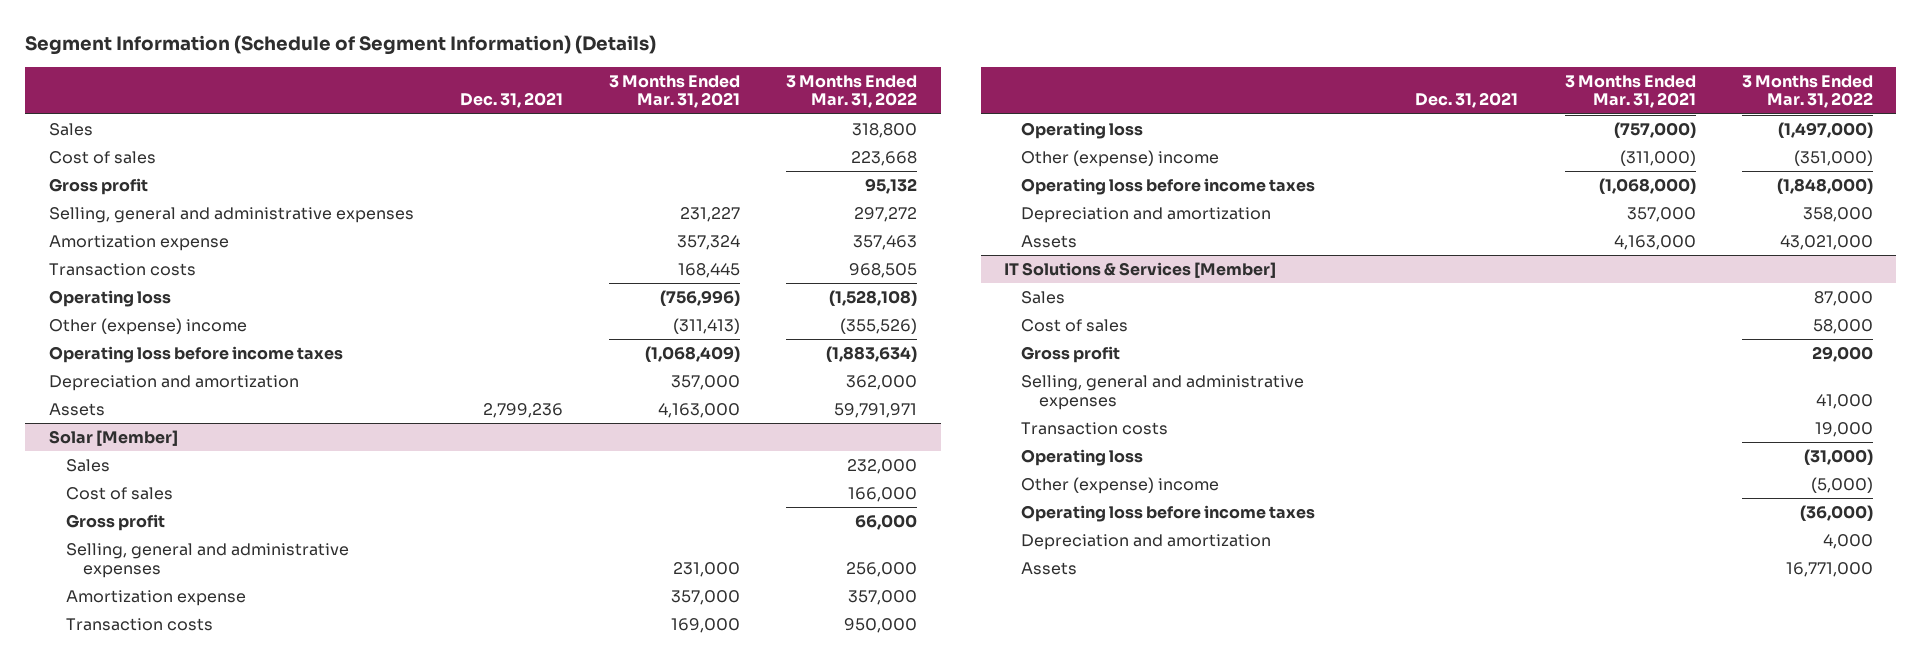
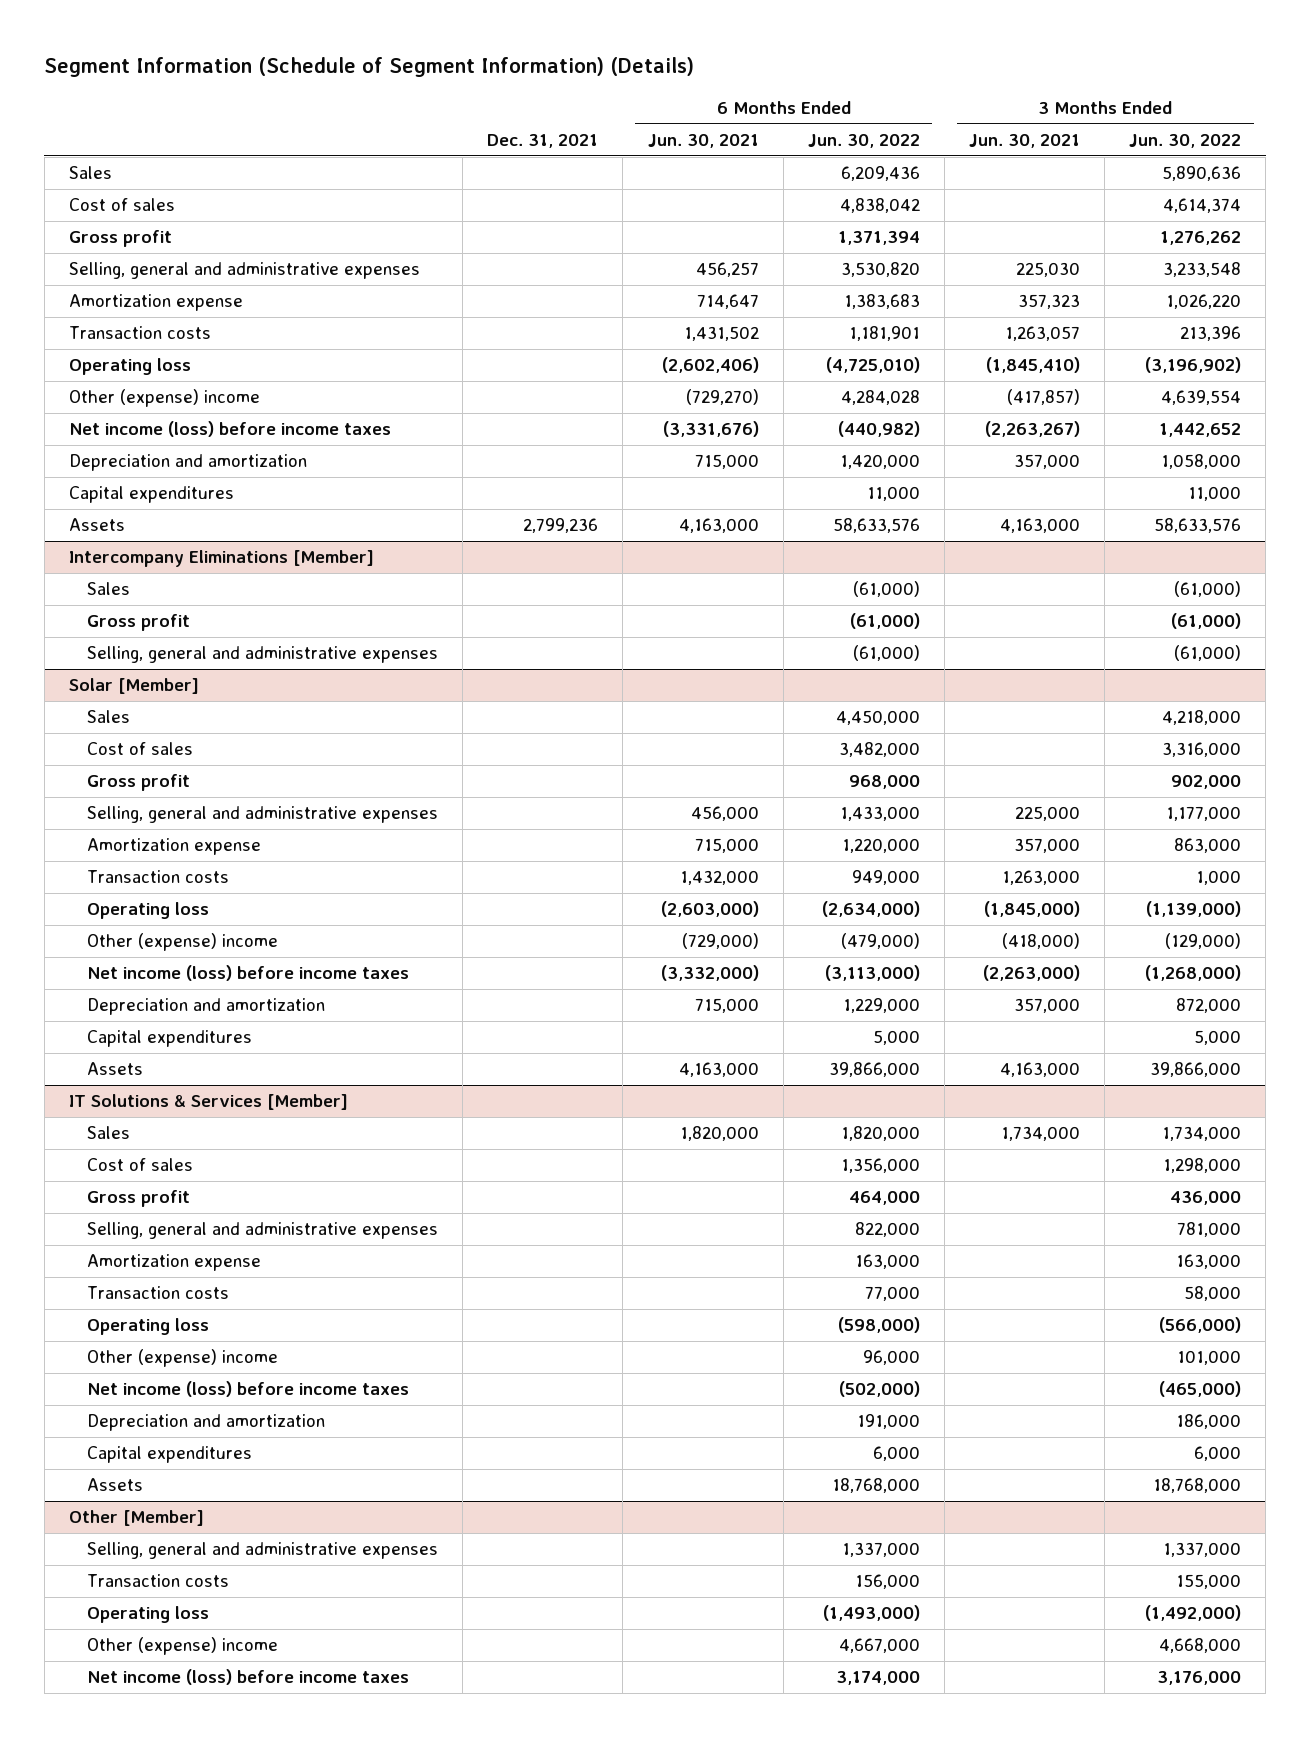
- | Dec. 31, 2021 | 3 Months Ended Mar. 31, 2021 | 3 Months Ended Mar. 31, 2022
+ | Dec. 31, 2021 | 6 Months Ended Jun. 30, 2021 | 6 Months Ended Jun. 30, 2022 | 3 Months Ended Jun. 30, 2021 | 3 Months Ended Jun. 30, 2022
- Operating loss before income taxes | | (1,068,409) | (1,883,634)
+ Net income (loss) before income taxes | | (3,331,676) | (440,982) | (2,263,267) | 1,442,652
+ Capital expenditures | | | 11,000 | | 11,000
+ Intercompany Eliminations [Member]
+ Sales | | | (61,000) | | (61,000)
+ Gross profit | | | (61,000) | | (61,000)
+ Selling, general and administrative expenses | | | (61,000) | | (61,000)
@ Solar [Member]
- Operating loss before income taxes | | (1,068,000) | (1,848,000)
+ Net income (loss) before income taxes | | (3,332,000) | (3,113,000) | (2,263,000) | (1,268,000)
+ Capital expenditures | | | 5,000 | | 5,000
@ IT Solutions & Services [Member]
+ Amortization expense | | | 163,000 | | 163,000
- Operating loss before income taxes | | | (36,000)
+ Net income (loss) before income taxes | | | (502,000) | | (465,000)
+ Capital expenditures | | | 6,000 | | 6,000
+ Other [Member]
+ Selling, general and administrative expenses | | | 1,337,000 | | 1,337,000
+ Transaction costs | | | 156,000 | | 155,000
+ Operating loss | | | (1,493,000) | | (1,492,000)
+ Other (expense) income | | | 4,667,000 | | 4,668,000
+ Net income (loss) before income taxes | | | 3,174,000 | | 3,176,000

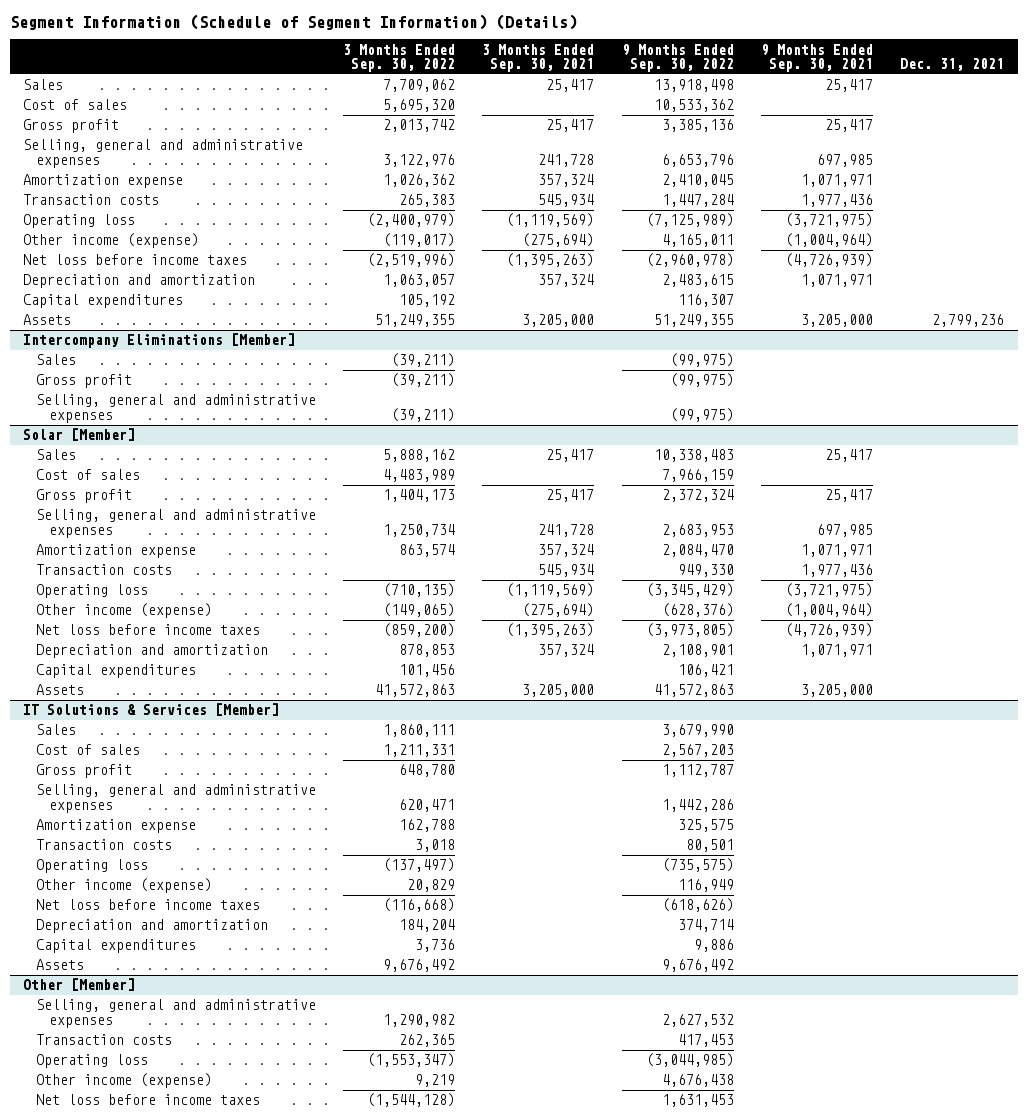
- | Dec. 31, 2021 | 6 Months Ended Jun. 30, 2021 | 6 Months Ended Jun. 30, 2022 | 3 Months Ended Jun. 30, 2021 | 3 Months Ended Jun. 30, 2022
+ | 3 Months Ended Sep. 30, 2022 | 3 Months Ended Sep. 30, 2021 | 9 Months Ended Sep. 30, 2022 | 9 Months Ended Sep. 30, 2021 | Dec. 31, 2021
- Other (expense) income | | (729,270) | 4,284,028 | (417,857) | 4,639,554
- Net income (loss) before income taxes | | (3,331,676) | (440,982) | (2,263,267) | 1,442,652
+ Other income (expense) | (119,017) | (275,694) | 4,165,011 | (1,004,964) |
+ Net loss before income taxes | (2,519,996) | (1,395,263) | (2,960,978) | (4,726,939) |
@ Solar [Member]
- Other (expense) income | | (729,000) | (479,000) | (418,000) | (129,000)
- Net income (loss) before income taxes | | (3,332,000) | (3,113,000) | (2,263,000) | (1,268,000)
+ Other income (expense) | (149,065) | (275,694) | (628,376) | (1,004,964) |
+ Net loss before income taxes | (859,200) | (1,395,263) | (3,973,805) | (4,726,939) |
@ IT Solutions & Services [Member]
- Other (expense) income | | | 96,000 | | 101,000
- Net income (loss) before income taxes | | | (502,000) | | (465,000)
+ Other income (expense) | 20,829 | | 116,949 | |
+ Net loss before income taxes | (116,668) | | (618,626) | |
@ Other [Member]
- Other (expense) income | | | 4,667,000 | | 4,668,000
- Net income (loss) before income taxes | | | 3,174,000 | | 3,176,000
+ Other income (expense) | 9,219 | | 4,676,438 | |
+ Net loss before income taxes | (1,544,128) | | 1,631,453 | |

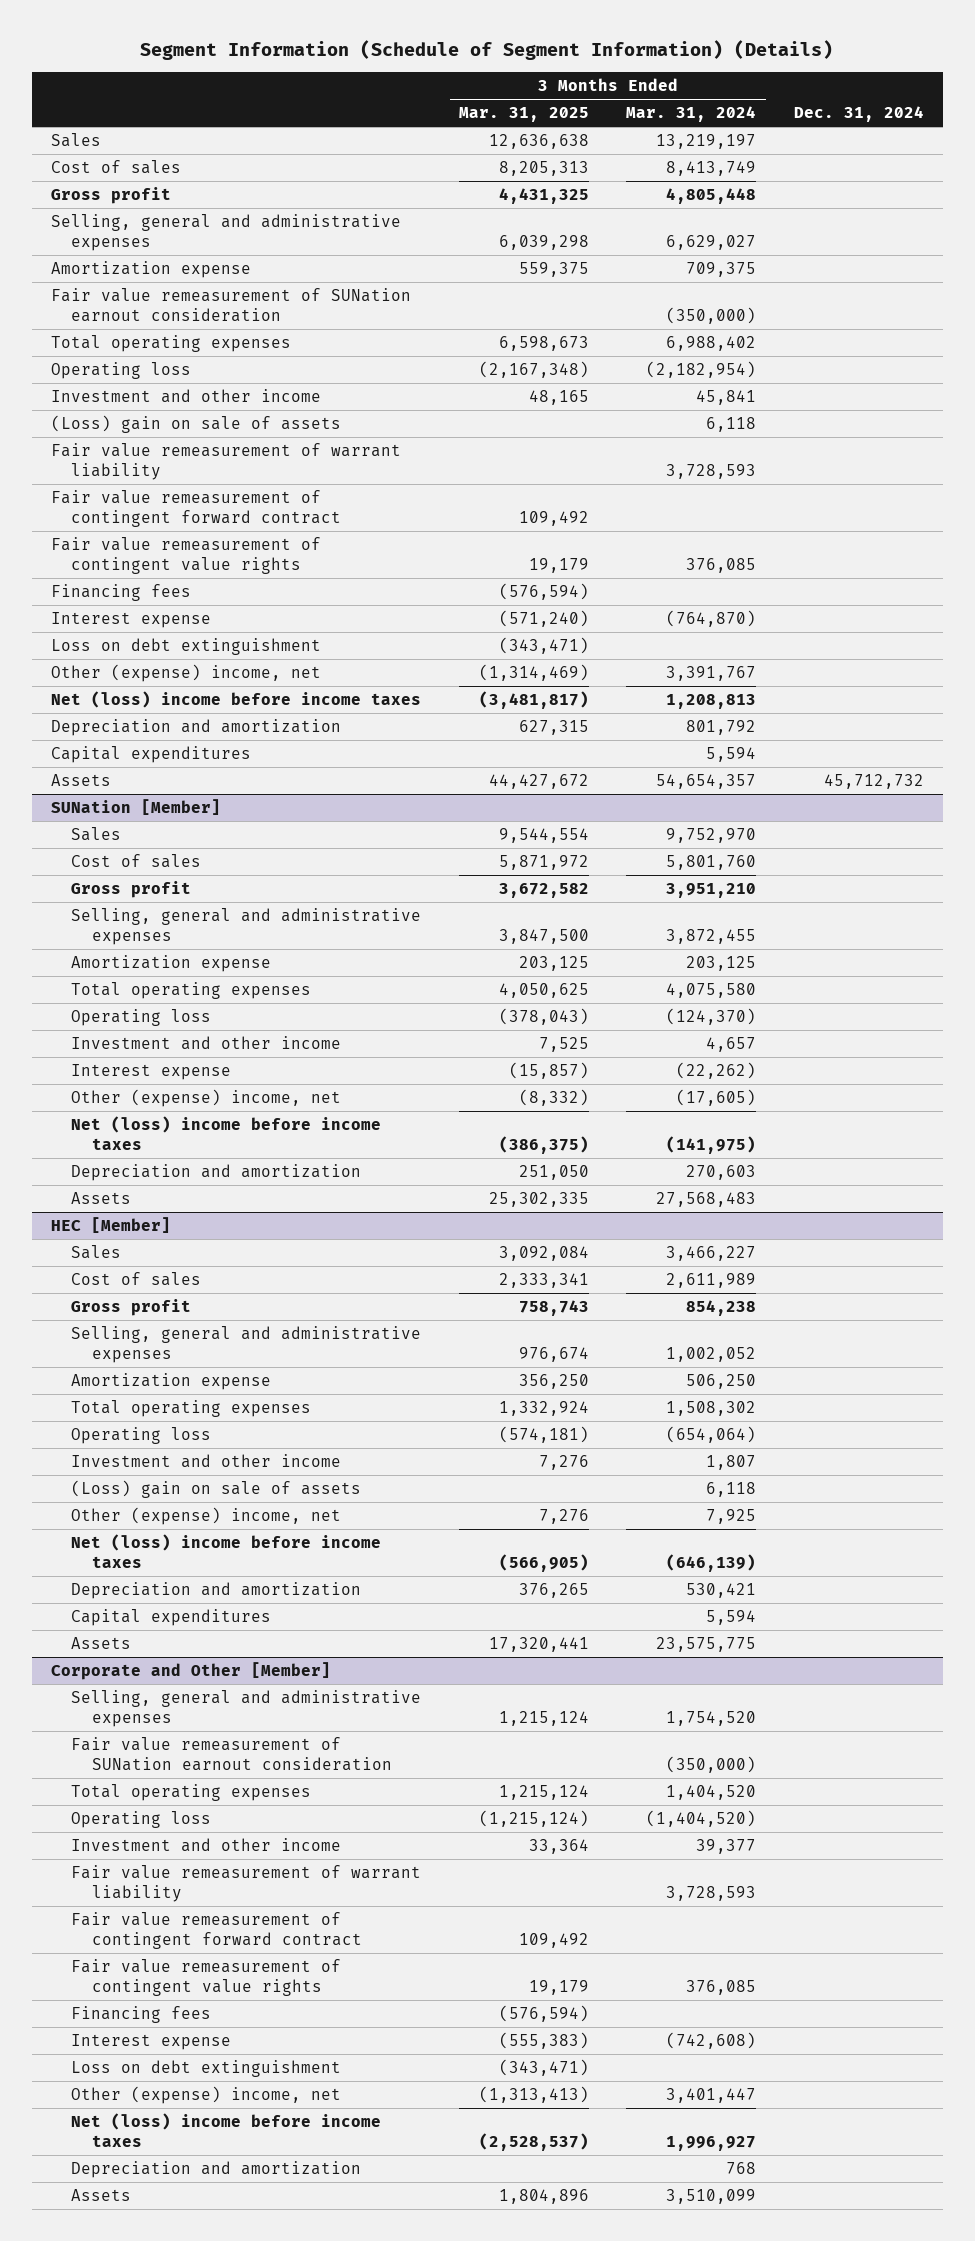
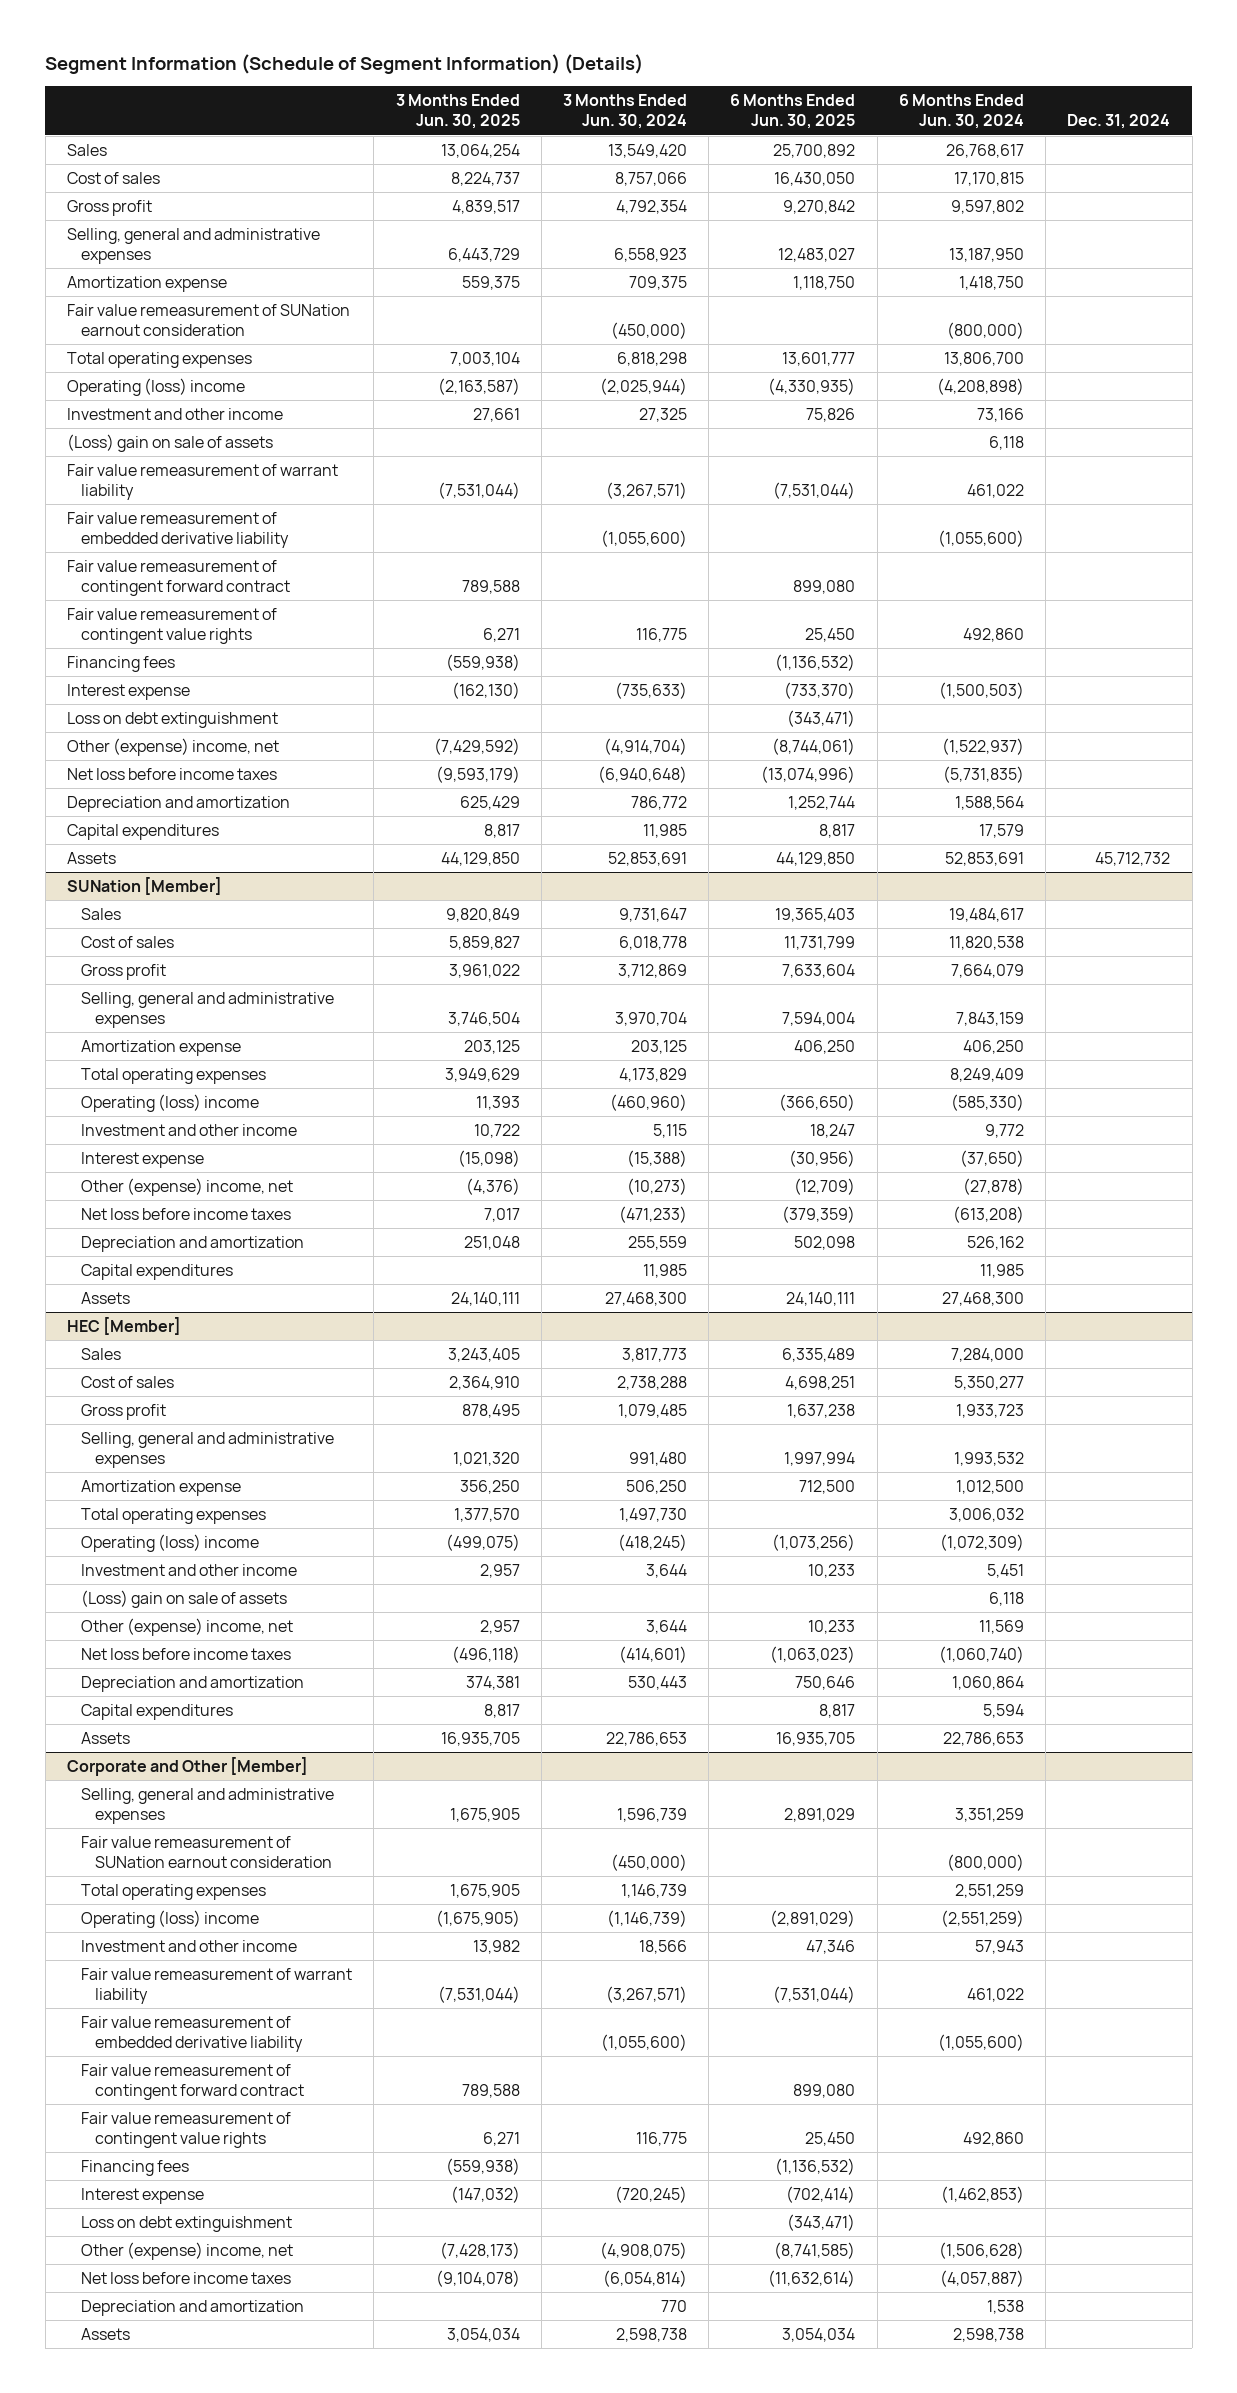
- | 3 Months Ended Mar. 31, 2025 | 3 Months Ended Mar. 31, 2024 | Dec. 31, 2024
+ | 3 Months Ended Jun. 30, 2025 | 3 Months Ended Jun. 30, 2024 | 6 Months Ended Jun. 30, 2025 | 6 Months Ended Jun. 30, 2024 | Dec. 31, 2024
- Operating loss | (2,167,348) | (2,182,954) |
+ Operating (loss) income | (2,163,587) | (2,025,944) | (4,330,935) | (4,208,898) |
+ Fair value remeasurement of embedded derivative liability | | (1,055,600) | | (1,055,600) |
- Net (loss) income before income taxes | (3,481,817) | 1,208,813 |
+ Net loss before income taxes | (9,593,179) | (6,940,648) | (13,074,996) | (5,731,835) |
@ SUNation [Member]
- Operating loss | (378,043) | (124,370) |
+ Operating (loss) income | 11,393 | (460,960) | (366,650) | (585,330) |
- Net (loss) income before income taxes | (386,375) | (141,975) |
+ Net loss before income taxes | 7,017 | (471,233) | (379,359) | (613,208) |
+ Capital expenditures | | 11,985 | | 11,985 |
@ HEC [Member]
- Operating loss | (574,181) | (654,064) |
+ Operating (loss) income | (499,075) | (418,245) | (1,073,256) | (1,072,309) |
- Net (loss) income before income taxes | (566,905) | (646,139) |
+ Net loss before income taxes | (496,118) | (414,601) | (1,063,023) | (1,060,740) |
@ Corporate and Other [Member]
- Operating loss | (1,215,124) | (1,404,520) |
+ Operating (loss) income | (1,675,905) | (1,146,739) | (2,891,029) | (2,551,259) |
+ Fair value remeasurement of embedded derivative liability | | (1,055,600) | | (1,055,600) |
- Net (loss) income before income taxes | (2,528,537) | 1,996,927 |
+ Net loss before income taxes | (9,104,078) | (6,054,814) | (11,632,614) | (4,057,887) |

